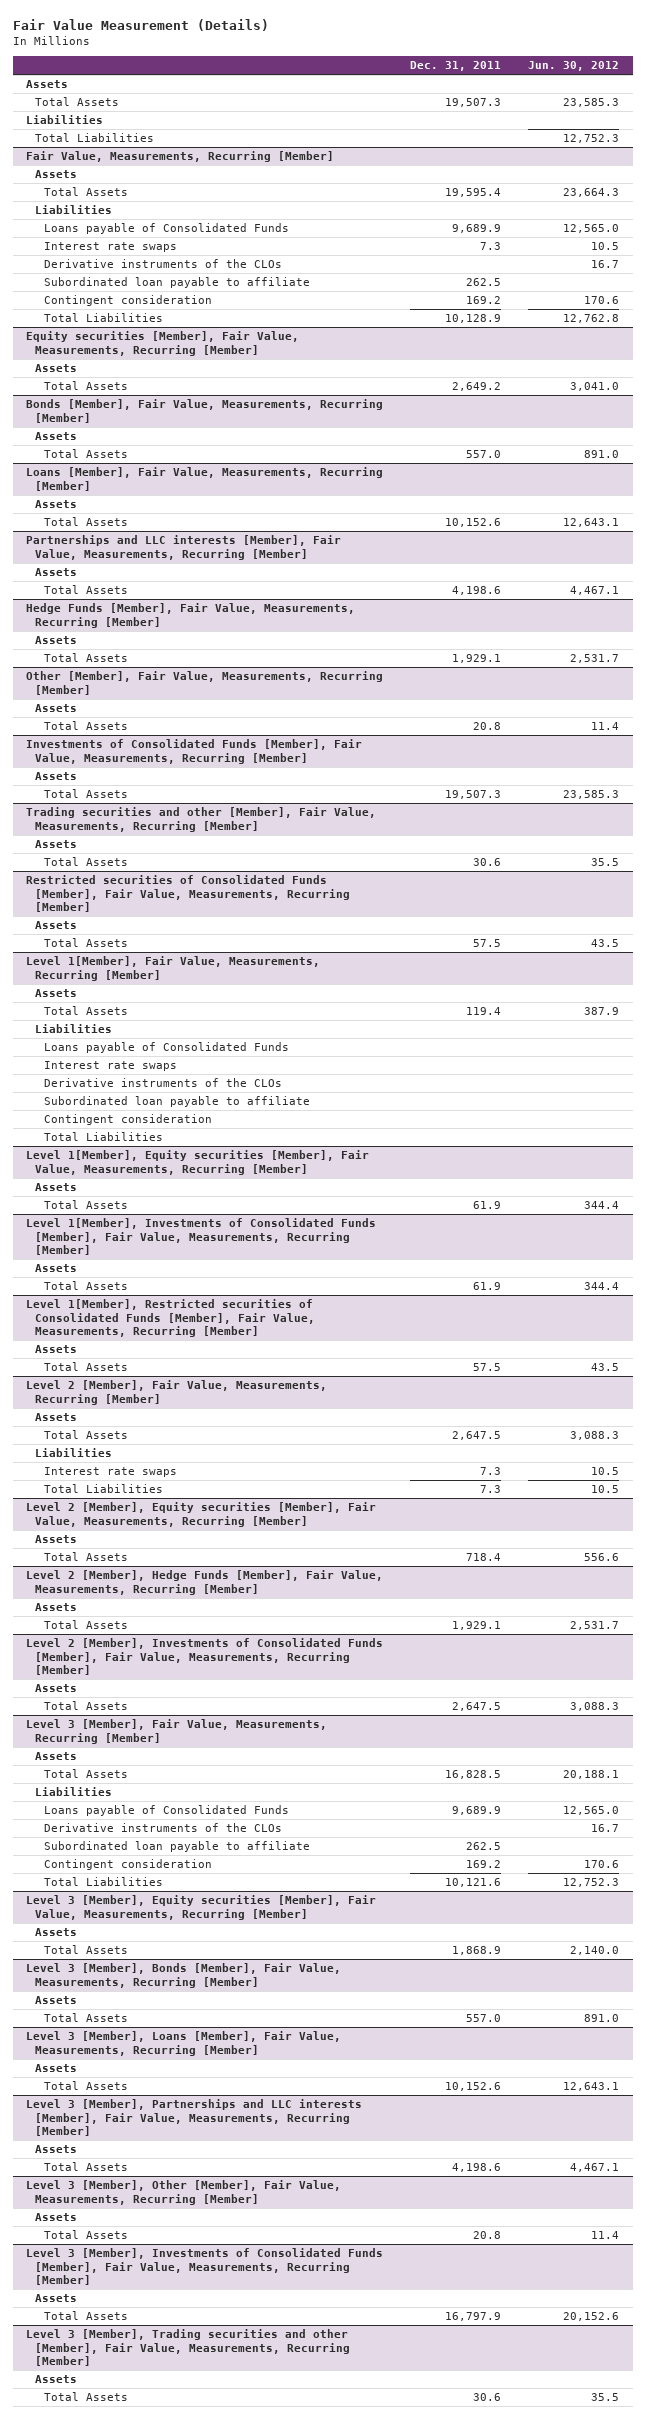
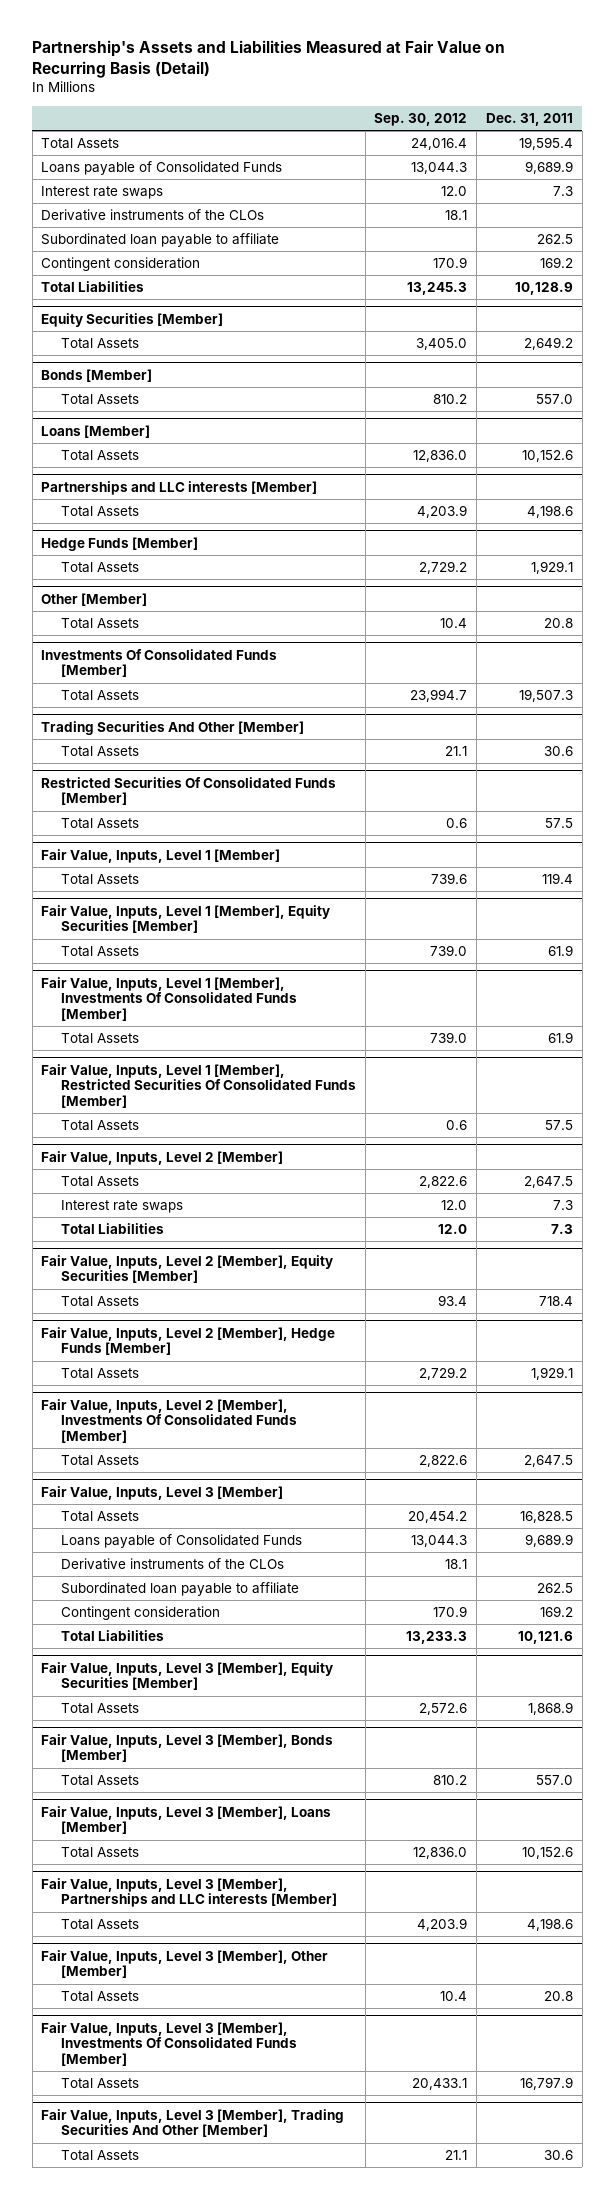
- Fair Value Measurement (Details)
+ Partnership's Assets and Liabilities Measured at Fair Value on Recurring Basis (Detail)
- | Dec. 31, 2011 | Jun. 30, 2012
+ | Sep. 30, 2012 | Dec. 31, 2011
- Assets
- Total Assets | 19,507.3 | 23,585.3
- Liabilities
- Total Liabilities | | 12,752.3
- Fair Value, Measurements, Recurring [Member]
- Assets
- Liabilities
- Equity securities [Member], Fair Value, Measurements, Recurring [Member]
- Assets
+ Equity Securities [Member]
- Bonds [Member], Fair Value, Measurements, Recurring [Member]
- Assets
+ Bonds [Member]
- Loans [Member], Fair Value, Measurements, Recurring [Member]
- Assets
+ Loans [Member]
- Partnerships and LLC interests [Member], Fair Value, Measurements, Recurring [Member]
- Assets
+ Partnerships and LLC interests [Member]
- Hedge Funds [Member], Fair Value, Measurements, Recurring [Member]
- Assets
+ Hedge Funds [Member]
- Other [Member], Fair Value, Measurements, Recurring [Member]
- Assets
+ Other [Member]
- Investments of Consolidated Funds [Member], Fair Value, Measurements, Recurring [Member]
- Assets
+ Investments Of Consolidated Funds [Member]
- Trading securities and other [Member], Fair Value, Measurements, Recurring [Member]
- Assets
+ Trading Securities And Other [Member]
- Restricted securities of Consolidated Funds [Member], Fair Value, Measurements, Recurring [Member]
- Assets
+ Restricted Securities Of Consolidated Funds [Member]
- Level 1[Member], Fair Value, Measurements, Recurring [Member]
- Assets
+ Fair Value, Inputs, Level 1 [Member]
- Liabilities
- Loans payable of Consolidated Funds
- Interest rate swaps
- Derivative instruments of the CLOs
- Subordinated loan payable to affiliate
- Contingent consideration
- Total Liabilities
- Level 1[Member], Equity securities [Member], Fair Value, Measurements, Recurring [Member]
- Assets
+ Fair Value, Inputs, Level 1 [Member], Equity Securities [Member]
- Level 1[Member], Investments of Consolidated Funds [Member], Fair Value, Measurements, Recurring [Member]
- Assets
+ Fair Value, Inputs, Level 1 [Member], Investments Of Consolidated Funds [Member]
- Level 1[Member], Restricted securities of Consolidated Funds [Member], Fair Value, Measurements, Recurring [Member]
- Assets
+ Fair Value, Inputs, Level 1 [Member], Restricted Securities Of Consolidated Funds [Member]
- Level 2 [Member], Fair Value, Measurements, Recurring [Member]
- Assets
+ Fair Value, Inputs, Level 2 [Member]
- Liabilities
- Level 2 [Member], Equity securities [Member], Fair Value, Measurements, Recurring [Member]
- Assets
+ Fair Value, Inputs, Level 2 [Member], Equity Securities [Member]
- Level 2 [Member], Hedge Funds [Member], Fair Value, Measurements, Recurring [Member]
- Assets
+ Fair Value, Inputs, Level 2 [Member], Hedge Funds [Member]
- Level 2 [Member], Investments of Consolidated Funds [Member], Fair Value, Measurements, Recurring [Member]
- Assets
+ Fair Value, Inputs, Level 2 [Member], Investments Of Consolidated Funds [Member]
- Level 3 [Member], Fair Value, Measurements, Recurring [Member]
- Assets
+ Fair Value, Inputs, Level 3 [Member]
- Liabilities
- Level 3 [Member], Equity securities [Member], Fair Value, Measurements, Recurring [Member]
- Assets
+ Fair Value, Inputs, Level 3 [Member], Equity Securities [Member]
- Level 3 [Member], Bonds [Member], Fair Value, Measurements, Recurring [Member]
- Assets
+ Fair Value, Inputs, Level 3 [Member], Bonds [Member]
- Level 3 [Member], Loans [Member], Fair Value, Measurements, Recurring [Member]
- Assets
+ Fair Value, Inputs, Level 3 [Member], Loans [Member]
- Level 3 [Member], Partnerships and LLC interests [Member], Fair Value, Measurements, Recurring [Member]
- Assets
+ Fair Value, Inputs, Level 3 [Member], Partnerships and LLC interests [Member]
- Level 3 [Member], Other [Member], Fair Value, Measurements, Recurring [Member]
- Assets
+ Fair Value, Inputs, Level 3 [Member], Other [Member]
- Level 3 [Member], Investments of Consolidated Funds [Member], Fair Value, Measurements, Recurring [Member]
- Assets
+ Fair Value, Inputs, Level 3 [Member], Investments Of Consolidated Funds [Member]
- Level 3 [Member], Trading securities and other [Member], Fair Value, Measurements, Recurring [Member]
- Assets
+ Fair Value, Inputs, Level 3 [Member], Trading Securities And Other [Member]

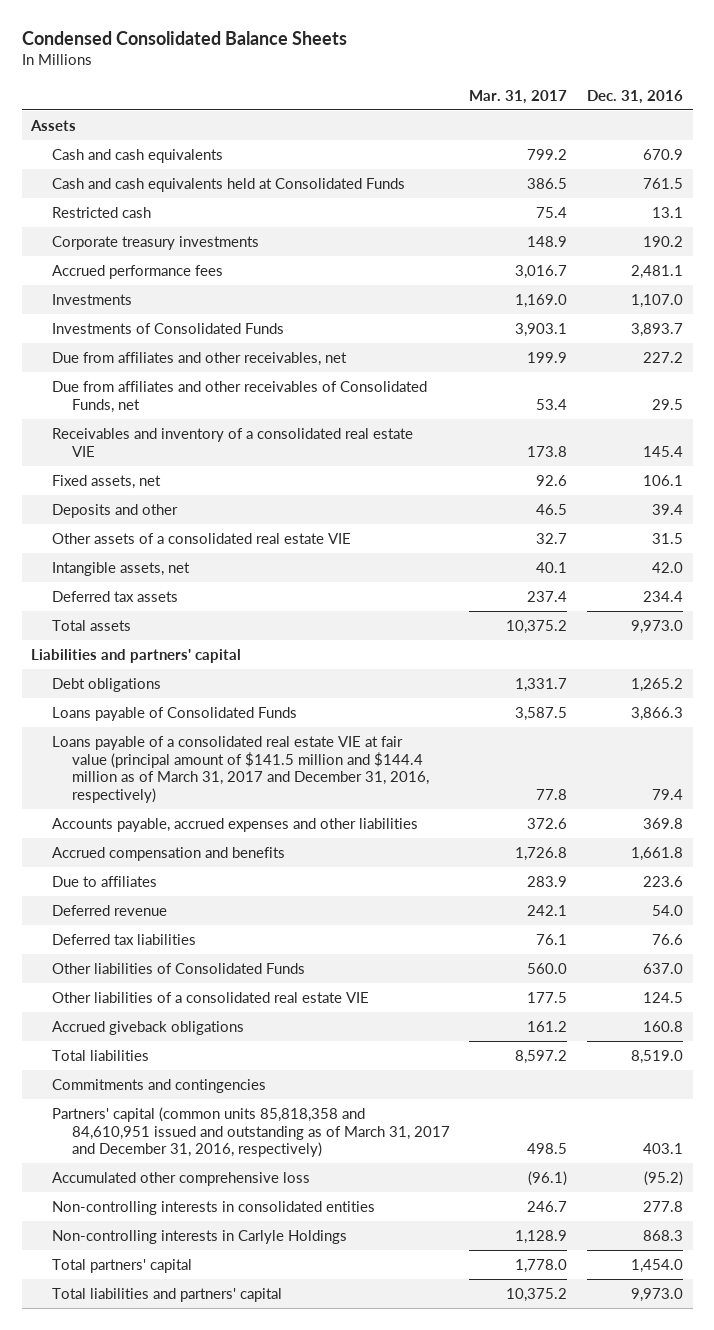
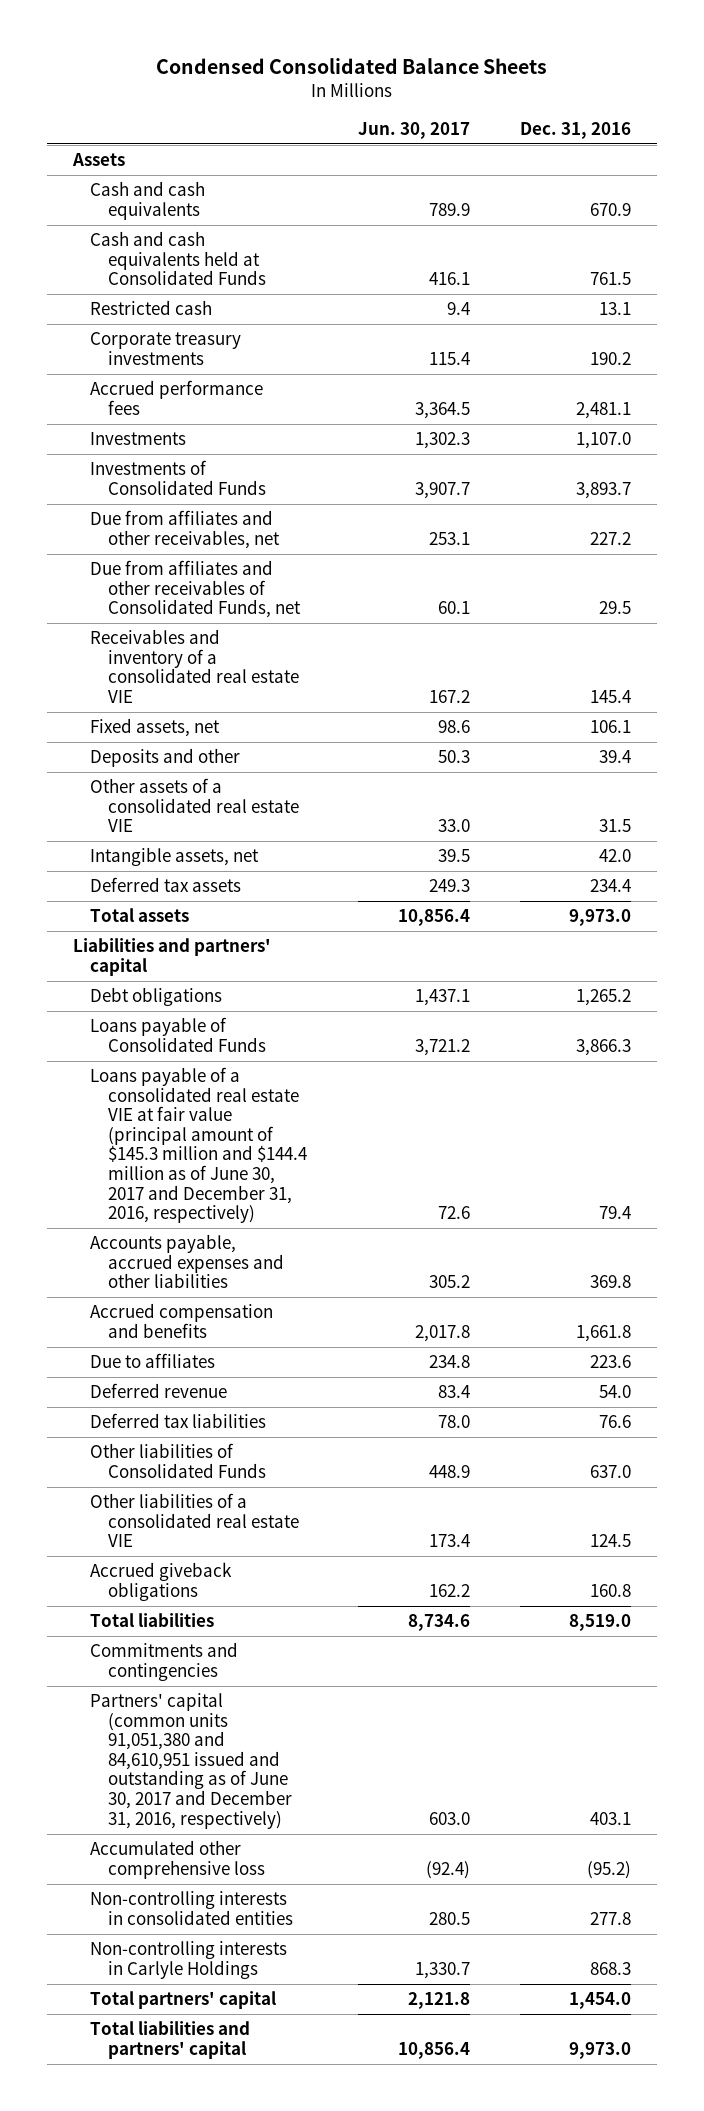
- | Mar. 31, 2017 | Dec. 31, 2016
+ | Jun. 30, 2017 | Dec. 31, 2016
- Loans payable of a consolidated real estate VIE at fair value (principal amount of $141.5 million and $144.4 million as of March 31, 2017 and December 31, 2016, respectively) | 77.8 | 79.4
+ Loans payable of a consolidated real estate VIE at fair value (principal amount of $145.3 million and $144.4 million as of June 30, 2017 and December 31, 2016, respectively) | 72.6 | 79.4
- Partners' capital (common units 85,818,358 and 84,610,951 issued and outstanding as of March 31, 2017 and December 31, 2016, respectively) | 498.5 | 403.1
+ Partners' capital (common units 91,051,380 and 84,610,951 issued and outstanding as of June 30, 2017 and December 31, 2016, respectively) | 603.0 | 403.1

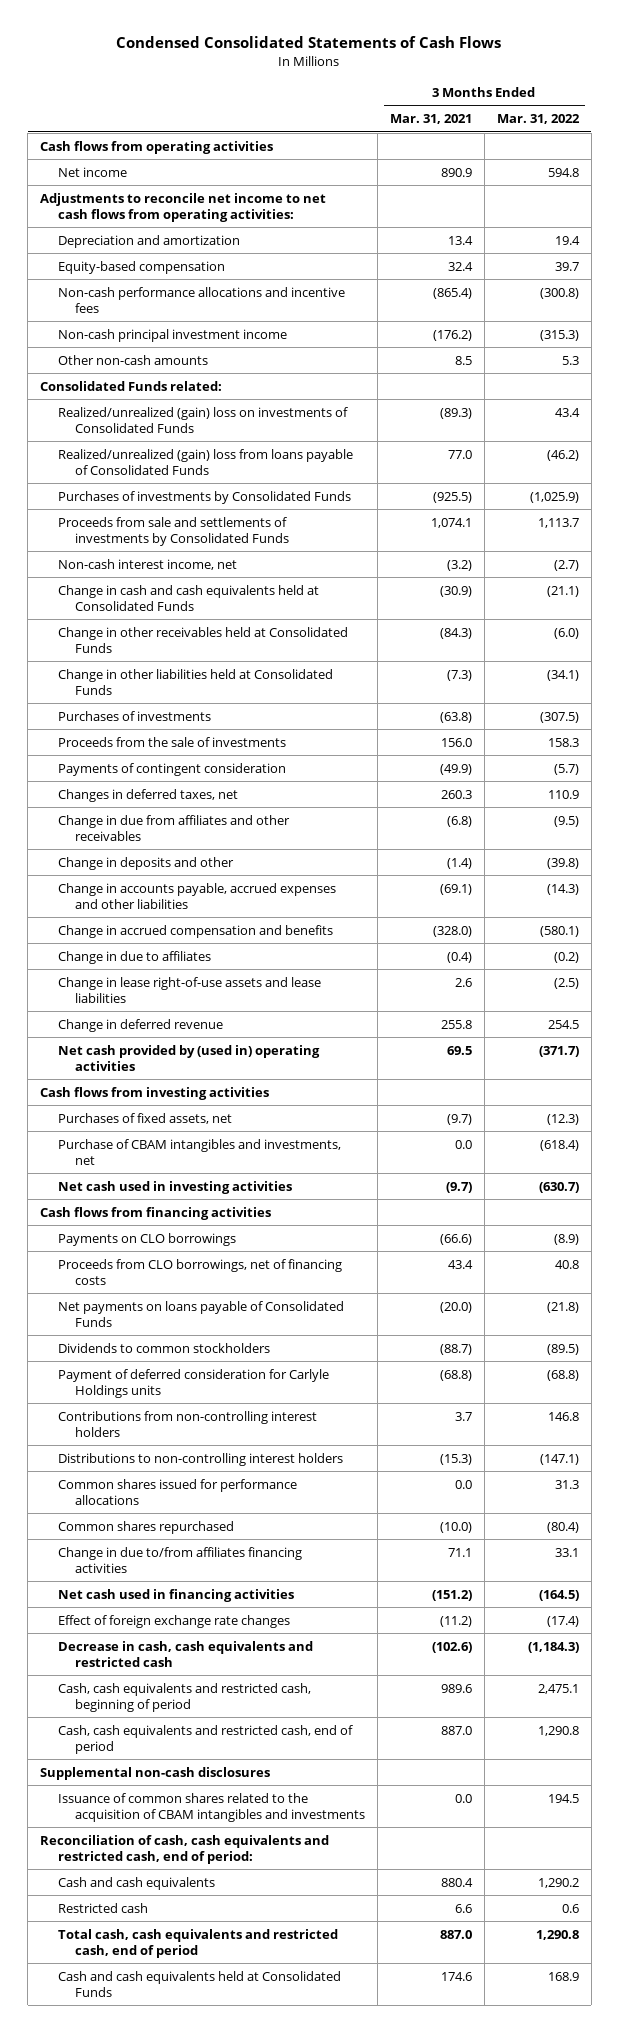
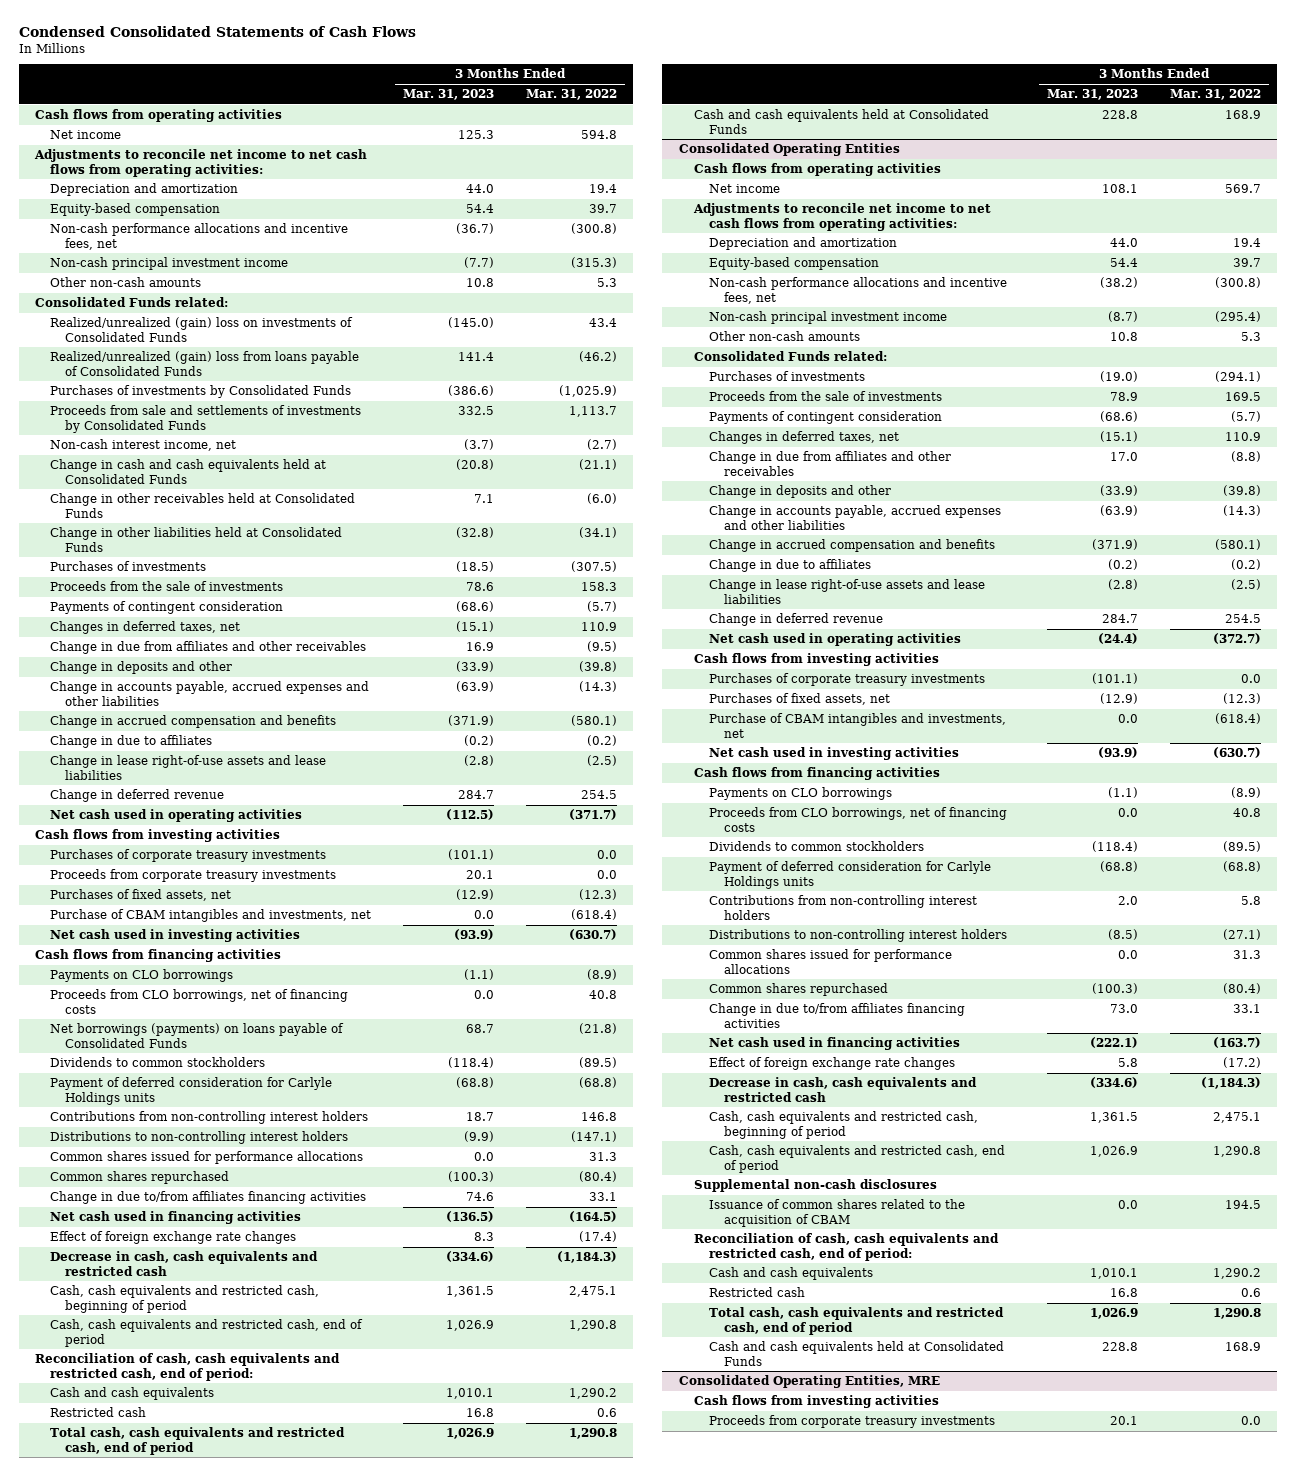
- | 3 Months Ended Mar. 31, 2021 | 3 Months Ended Mar. 31, 2022
+ | 3 Months Ended Mar. 31, 2023 | 3 Months Ended Mar. 31, 2022
- Non-cash performance allocations and incentive fees | (865.4) | (300.8)
+ Non-cash performance allocations and incentive fees, net | (36.7) | (300.8)
- Net cash provided by (used in) operating activities | 69.5 | (371.7)
+ Net cash used in operating activities | (112.5) | (371.7)
+ Purchases of corporate treasury investments | (101.1) | 0.0
+ Proceeds from corporate treasury investments | 20.1 | 0.0
- Net payments on loans payable of Consolidated Funds | (20.0) | (21.8)
+ Net borrowings (payments) on loans payable of Consolidated Funds | 68.7 | (21.8)
+ Reconciliation of cash, cash equivalents and restricted cash, end of period:
+ Cash and cash equivalents | 1,010.1 | 1,290.2
+ Restricted cash | 16.8 | 0.6
+ Total cash, cash equivalents and restricted cash, end of period | 1,026.9 | 1,290.8
+ Cash and cash equivalents held at Consolidated Funds | 228.8 | 168.9
+ Consolidated Operating Entities
+ Cash flows from operating activities
+ Net income | 108.1 | 569.7
+ Adjustments to reconcile net income to net cash flows from operating activities:
+ Depreciation and amortization | 44.0 | 19.4
+ Equity-based compensation | 54.4 | 39.7
+ Non-cash performance allocations and incentive fees, net | (38.2) | (300.8)
+ Non-cash principal investment income | (8.7) | (295.4)
+ Other non-cash amounts | 10.8 | 5.3
+ Consolidated Funds related:
+ Purchases of investments | (19.0) | (294.1)
+ Proceeds from the sale of investments | 78.9 | 169.5
+ Payments of contingent consideration | (68.6) | (5.7)
+ Changes in deferred taxes, net | (15.1) | 110.9
+ Change in due from affiliates and other receivables | 17.0 | (8.8)
+ Change in deposits and other | (33.9) | (39.8)
+ Change in accounts payable, accrued expenses and other liabilities | (63.9) | (14.3)
+ Change in accrued compensation and benefits | (371.9) | (580.1)
+ Change in due to affiliates | (0.2) | (0.2)
+ Change in lease right-of-use assets and lease liabilities | (2.8) | (2.5)
+ Change in deferred revenue | 284.7 | 254.5
+ Net cash used in operating activities | (24.4) | (372.7)
+ Cash flows from investing activities
+ Purchases of corporate treasury investments | (101.1) | 0.0
+ Purchases of fixed assets, net | (12.9) | (12.3)
+ Purchase of CBAM intangibles and investments, net | 0.0 | (618.4)
+ Net cash used in investing activities | (93.9) | (630.7)
+ Cash flows from financing activities
+ Payments on CLO borrowings | (1.1) | (8.9)
+ Proceeds from CLO borrowings, net of financing costs | 0.0 | 40.8
+ Dividends to common stockholders | (118.4) | (89.5)
+ Payment of deferred consideration for Carlyle Holdings units | (68.8) | (68.8)
+ Contributions from non-controlling interest holders | 2.0 | 5.8
+ Distributions to non-controlling interest holders | (8.5) | (27.1)
+ Common shares issued for performance allocations | 0.0 | 31.3
+ Common shares repurchased | (100.3) | (80.4)
+ Change in due to/from affiliates financing activities | 73.0 | 33.1
+ Net cash used in financing activities | (222.1) | (163.7)
+ Effect of foreign exchange rate changes | 5.8 | (17.2)
+ Decrease in cash, cash equivalents and restricted cash | (334.6) | (1,184.3)
+ Cash, cash equivalents and restricted cash, beginning of period | 1,361.5 | 2,475.1
+ Cash, cash equivalents and restricted cash, end of period | 1,026.9 | 1,290.8
- Issuance of common shares related to the acquisition of CBAM intangibles and investments | 0.0 | 194.5
+ Issuance of common shares related to the acquisition of CBAM | 0.0 | 194.5
+ Consolidated Operating Entities, MRE
+ Cash flows from investing activities
+ Proceeds from corporate treasury investments | 20.1 | 0.0

